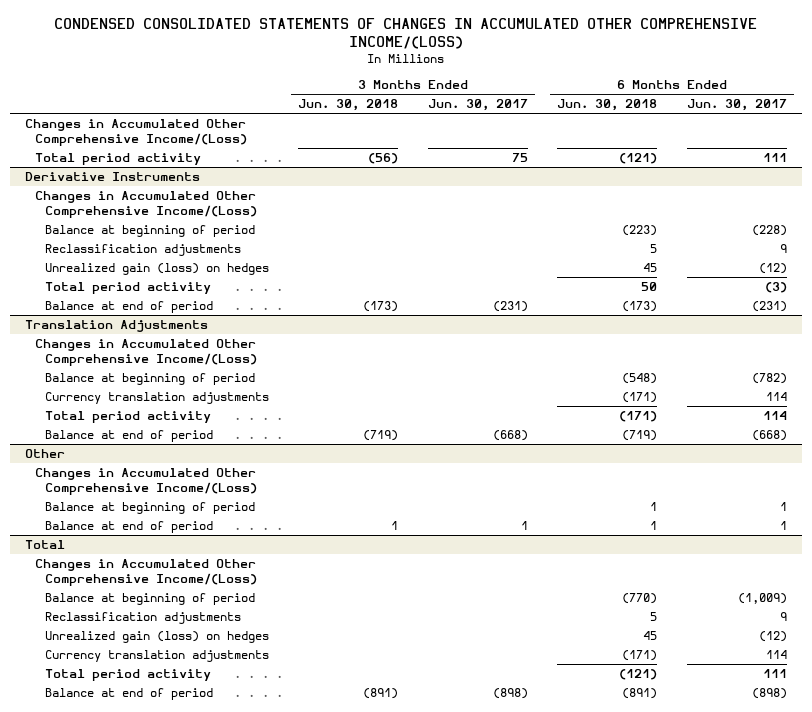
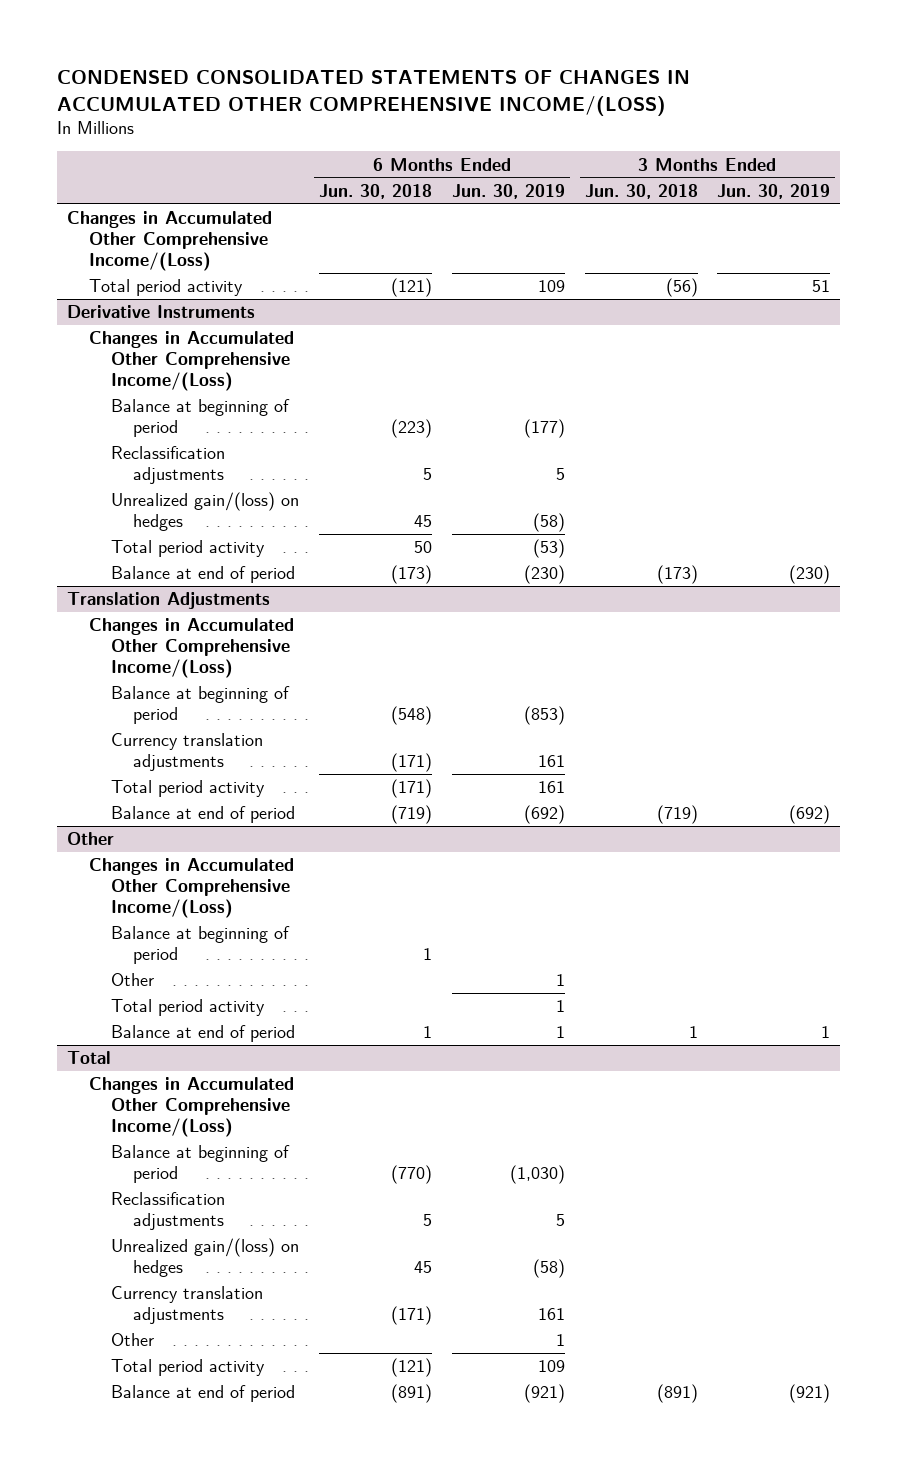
- | 3 Months Ended Jun. 30, 2018 | 3 Months Ended Jun. 30, 2017 | 6 Months Ended Jun. 30, 2018 | 6 Months Ended Jun. 30, 2017
+ | 6 Months Ended Jun. 30, 2018 | 6 Months Ended Jun. 30, 2019 | 3 Months Ended Jun. 30, 2018 | 3 Months Ended Jun. 30, 2019
@ Derivative Instruments
- Unrealized gain (loss) on hedges | | | 45 | (12)
+ Unrealized gain/(loss) on hedges | 45 | (58) | |
@ Other
+ Other | | 1 | |
+ Total period activity | | 1 | |
@ Total
- Unrealized gain (loss) on hedges | | | 45 | (12)
+ Unrealized gain/(loss) on hedges | 45 | (58) | |
+ Other | | 1 | |

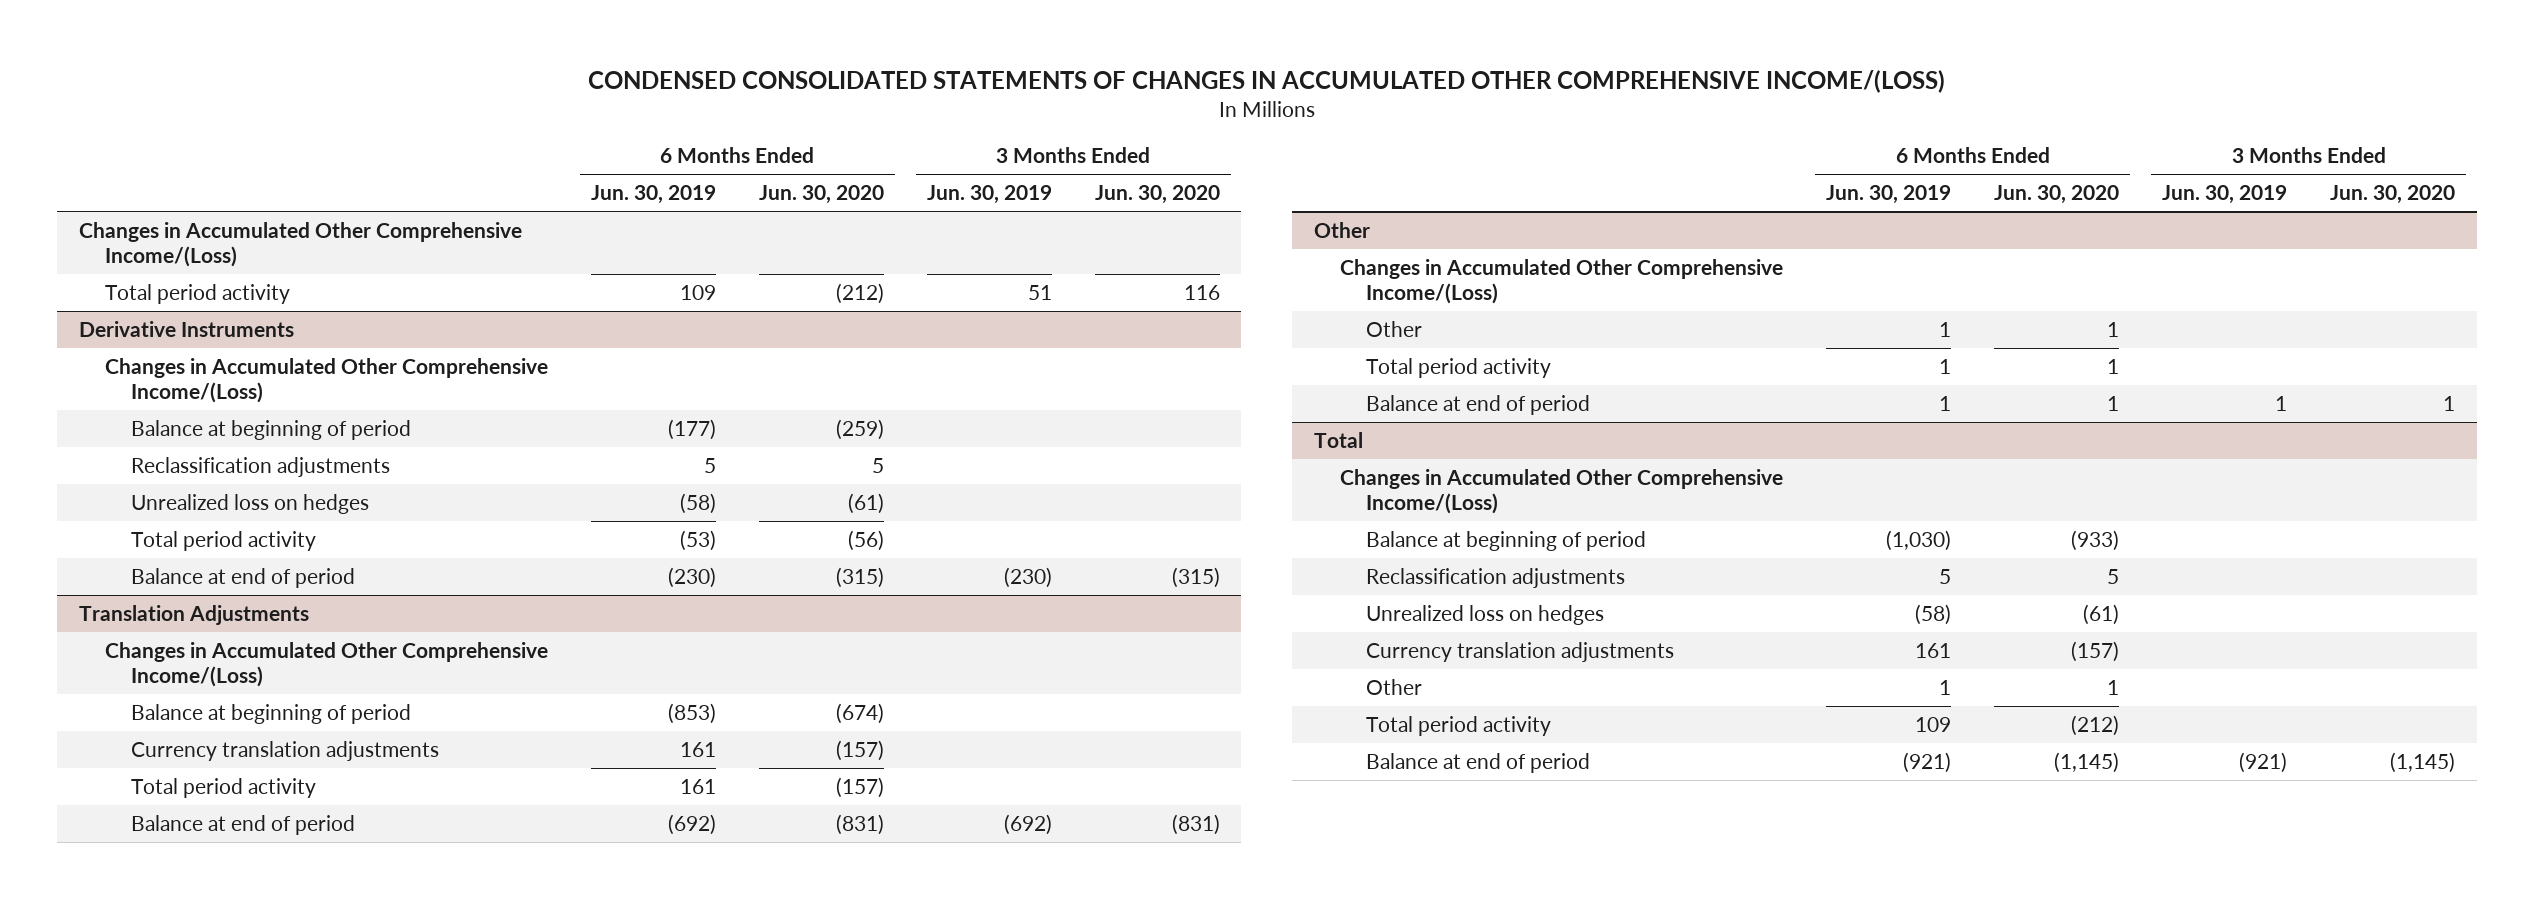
- | 6 Months Ended Jun. 30, 2018 | 6 Months Ended Jun. 30, 2019 | 3 Months Ended Jun. 30, 2018 | 3 Months Ended Jun. 30, 2019
+ | 6 Months Ended Jun. 30, 2019 | 6 Months Ended Jun. 30, 2020 | 3 Months Ended Jun. 30, 2019 | 3 Months Ended Jun. 30, 2020
@ Derivative Instruments
- Unrealized gain/(loss) on hedges | 45 | (58) | |
+ Unrealized loss on hedges | (58) | (61) | |
@ Other
- Balance at beginning of period | 1 | | |
@ Total
- Unrealized gain/(loss) on hedges | 45 | (58) | |
+ Unrealized loss on hedges | (58) | (61) | |

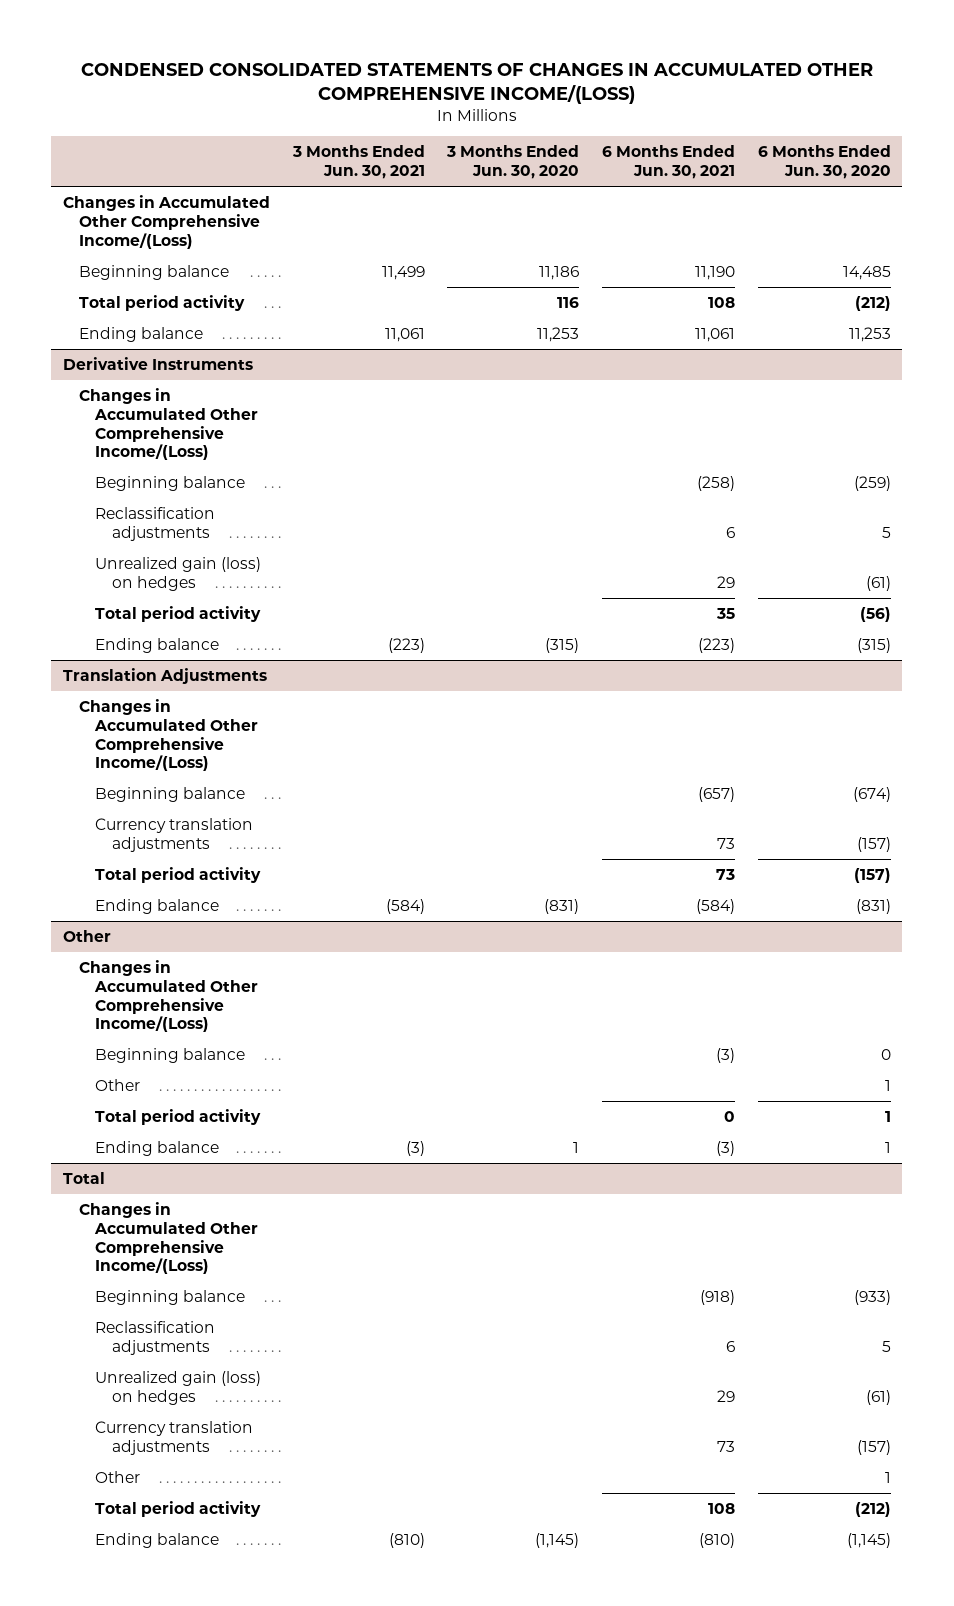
- | 6 Months Ended Jun. 30, 2019 | 6 Months Ended Jun. 30, 2020 | 3 Months Ended Jun. 30, 2019 | 3 Months Ended Jun. 30, 2020
+ | 3 Months Ended Jun. 30, 2021 | 3 Months Ended Jun. 30, 2020 | 6 Months Ended Jun. 30, 2021 | 6 Months Ended Jun. 30, 2020
+ Beginning balance | 11,499 | 11,186 | 11,190 | 14,485
+ Ending balance | 11,061 | 11,253 | 11,061 | 11,253
@ Derivative Instruments
- Balance at beginning of period | (177) | (259) | |
+ Beginning balance | | | (258) | (259)
- Unrealized loss on hedges | (58) | (61) | |
+ Unrealized gain (loss) on hedges | | | 29 | (61)
- Balance at end of period | (230) | (315) | (230) | (315)
+ Ending balance | (223) | (315) | (223) | (315)
@ Translation Adjustments
- Balance at beginning of period | (853) | (674) | |
+ Beginning balance | | | (657) | (674)
- Balance at end of period | (692) | (831) | (692) | (831)
+ Ending balance | (584) | (831) | (584) | (831)
@ Other
+ Beginning balance | | | (3) | 0
- Balance at end of period | 1 | 1 | 1 | 1
+ Ending balance | (3) | 1 | (3) | 1
@ Total
- Balance at beginning of period | (1,030) | (933) | |
+ Beginning balance | | | (918) | (933)
- Unrealized loss on hedges | (58) | (61) | |
+ Unrealized gain (loss) on hedges | | | 29 | (61)
- Balance at end of period | (921) | (1,145) | (921) | (1,145)
+ Ending balance | (810) | (1,145) | (810) | (1,145)

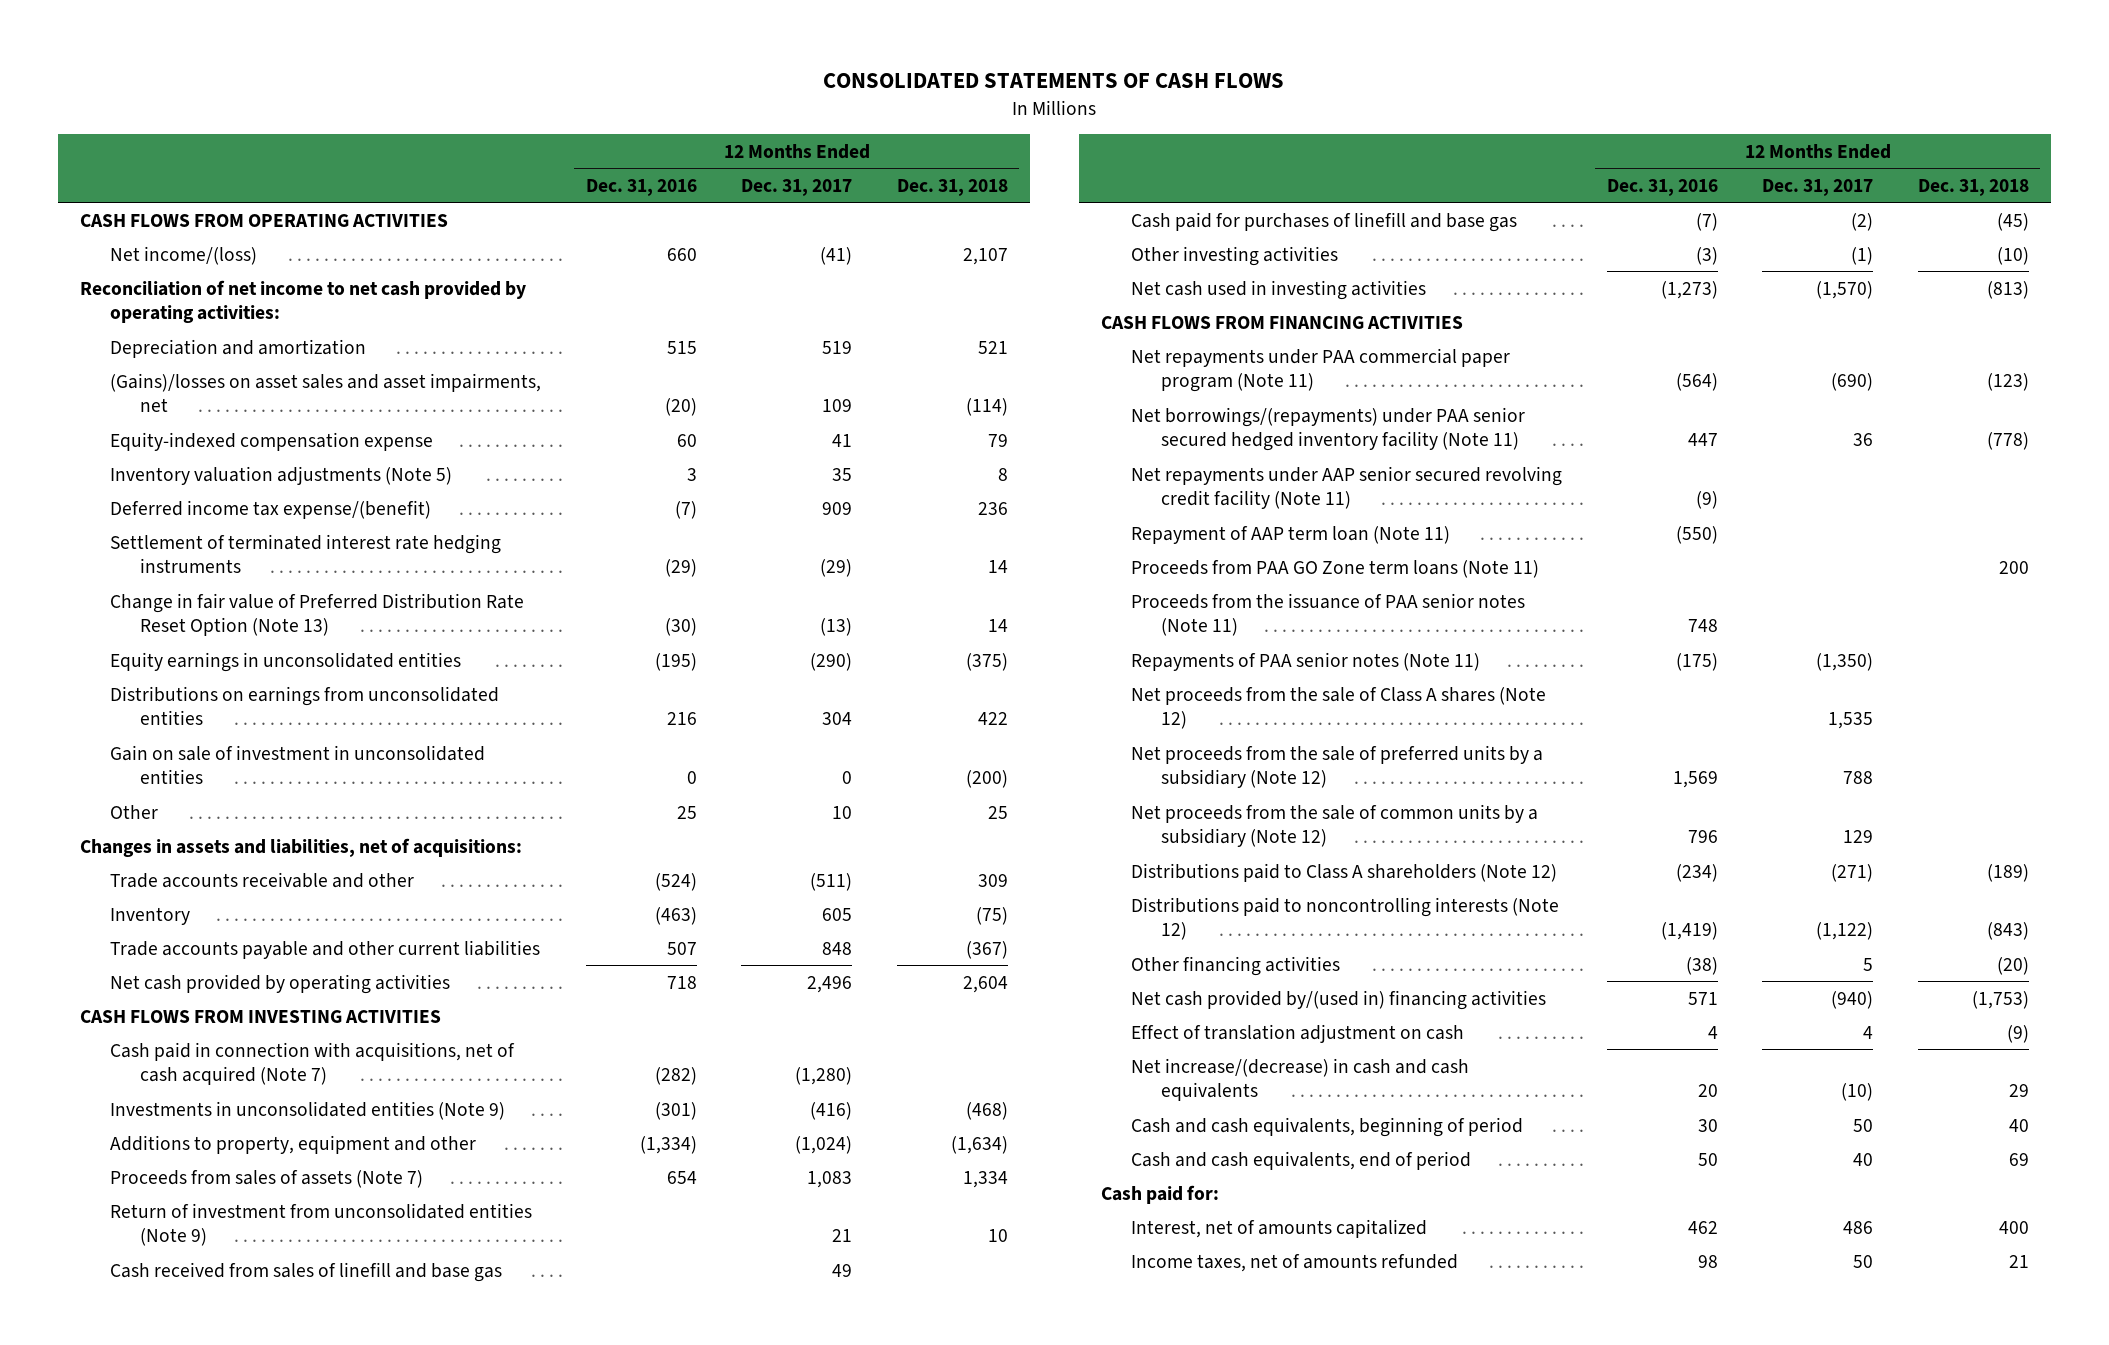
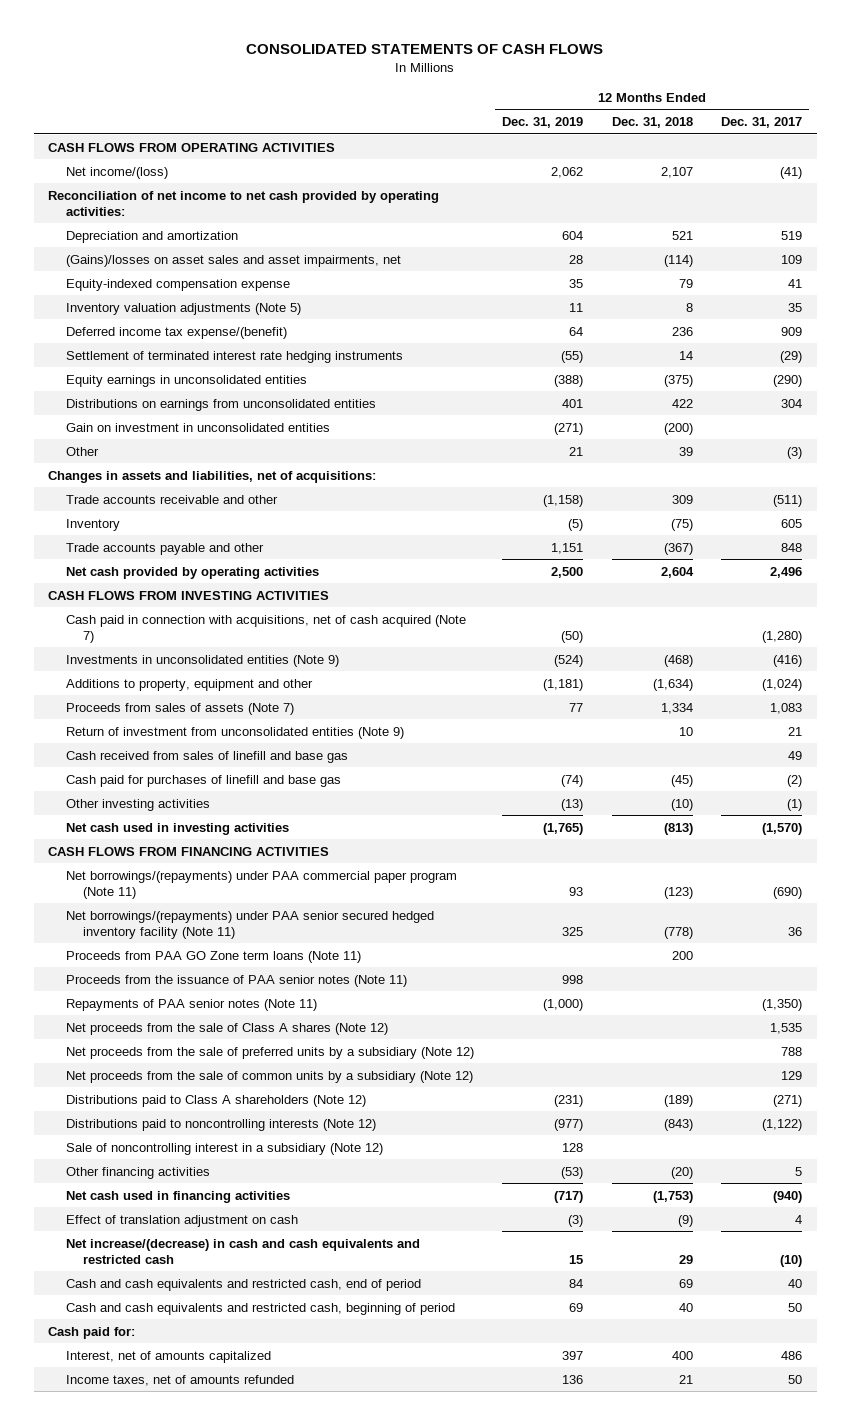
- | 12 Months Ended Dec. 31, 2016 | 12 Months Ended Dec. 31, 2017 | 12 Months Ended Dec. 31, 2018
+ | 12 Months Ended Dec. 31, 2019 | 12 Months Ended Dec. 31, 2018 | 12 Months Ended Dec. 31, 2017
- Change in fair value of Preferred Distribution Rate Reset Option (Note 13) | (30) | (13) | 14
- Gain on sale of investment in unconsolidated entities | 0 | 0 | (200)
- Other | 25 | 10 | 25
+ Gain on investment in unconsolidated entities | (271) | (200) |
+ Other | 21 | 39 | (3)
- Trade accounts payable and other current liabilities | 507 | 848 | (367)
+ Trade accounts payable and other | 1,151 | (367) | 848
- Net repayments under PAA commercial paper program (Note 11) | (564) | (690) | (123)
+ Net borrowings/(repayments) under PAA commercial paper program (Note 11) | 93 | (123) | (690)
- Net repayments under AAP senior secured revolving credit facility (Note 11) | (9) | |
- Repayment of AAP term loan (Note 11) | (550) | |
+ Sale of noncontrolling interest in a subsidiary (Note 12) | 128 | |
- Net cash provided by/(used in) financing activities | 571 | (940) | (1,753)
+ Net cash used in financing activities | (717) | (1,753) | (940)
- Net increase/(decrease) in cash and cash equivalents | 20 | (10) | 29
- Cash and cash equivalents, beginning of period | 30 | 50 | 40
- Cash and cash equivalents, end of period | 50 | 40 | 69
+ Net increase/(decrease) in cash and cash equivalents and restricted cash | 15 | 29 | (10)
+ Cash and cash equivalents and restricted cash, end of period | 84 | 69 | 40
+ Cash and cash equivalents and restricted cash, beginning of period | 69 | 40 | 50

